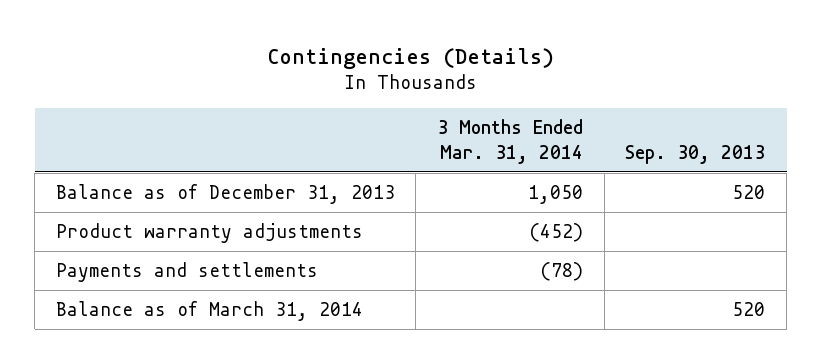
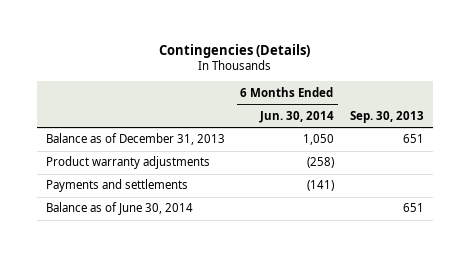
- | 3 Months Ended Mar. 31, 2014 | Sep. 30, 2013
+ | 6 Months Ended Jun. 30, 2014 | Sep. 30, 2013
- Balance as of December 31, 2013 | 1,050 | 520
+ Balance as of December 31, 2013 | 1,050 | 651
- Balance as of March 31, 2014 | | 520
+ Balance as of June 30, 2014 | | 651

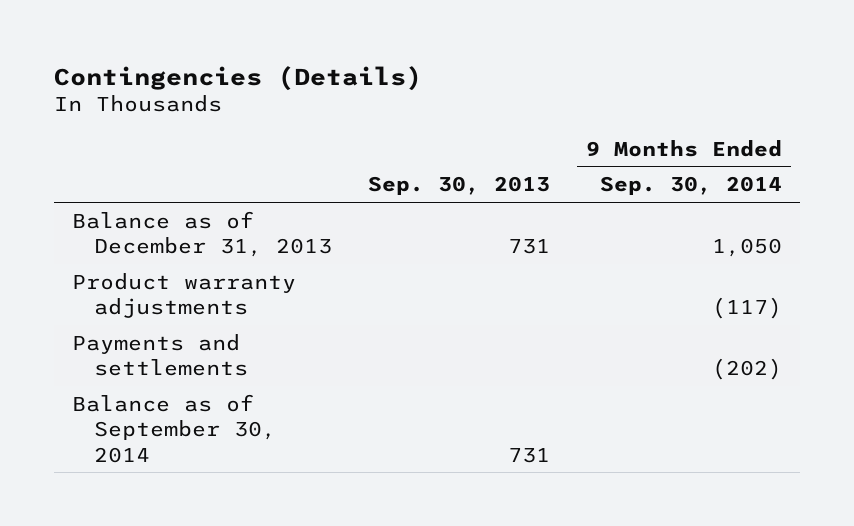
- | 6 Months Ended Jun. 30, 2014 | Sep. 30, 2013
+ | Sep. 30, 2013 | 9 Months Ended Sep. 30, 2014
- Balance as of December 31, 2013 | 1,050 | 651
+ Balance as of December 31, 2013 | 731 | 1,050
- Balance as of June 30, 2014 | | 651
+ Balance as of September 30, 2014 | 731 |

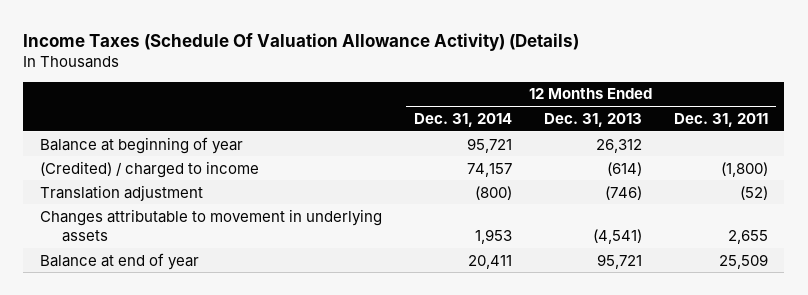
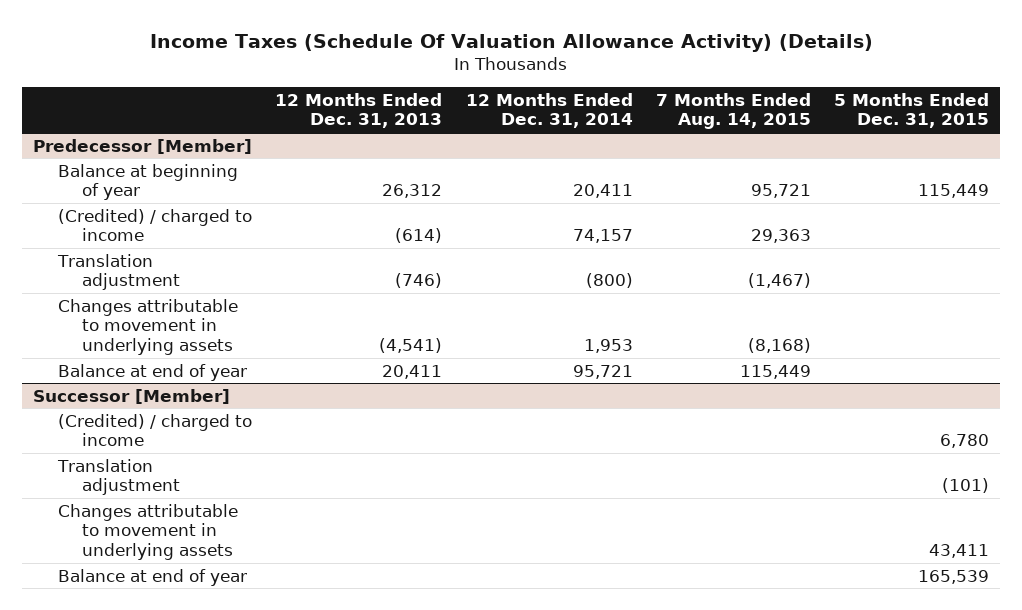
- | 12 Months Ended Dec. 31, 2014 | 12 Months Ended Dec. 31, 2013 | 12 Months Ended Dec. 31, 2011
+ | 12 Months Ended Dec. 31, 2013 | 12 Months Ended Dec. 31, 2014 | 7 Months Ended Aug. 14, 2015 | 5 Months Ended Dec. 31, 2015
- Balance at beginning of year | 95,721 | 26,312 |
+ Predecessor [Member]
+ Balance at beginning of year | 26,312 | 20,411 | 95,721 | 115,449
- Balance at end of year | 20,411 | 95,721 | 25,509
+ Balance at end of year | 20,411 | 95,721 | 115,449 |
+ Successor [Member]
+ (Credited) / charged to income | | | | 6,780
+ Translation adjustment | | | | (101)
+ Changes attributable to movement in underlying assets | | | | 43,411
+ Balance at end of year | | | | 165,539

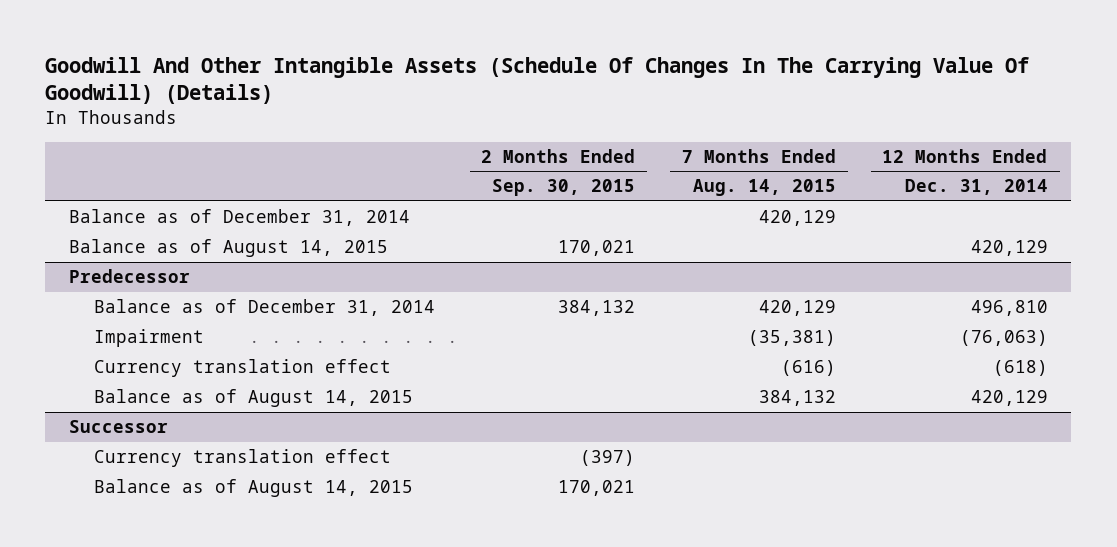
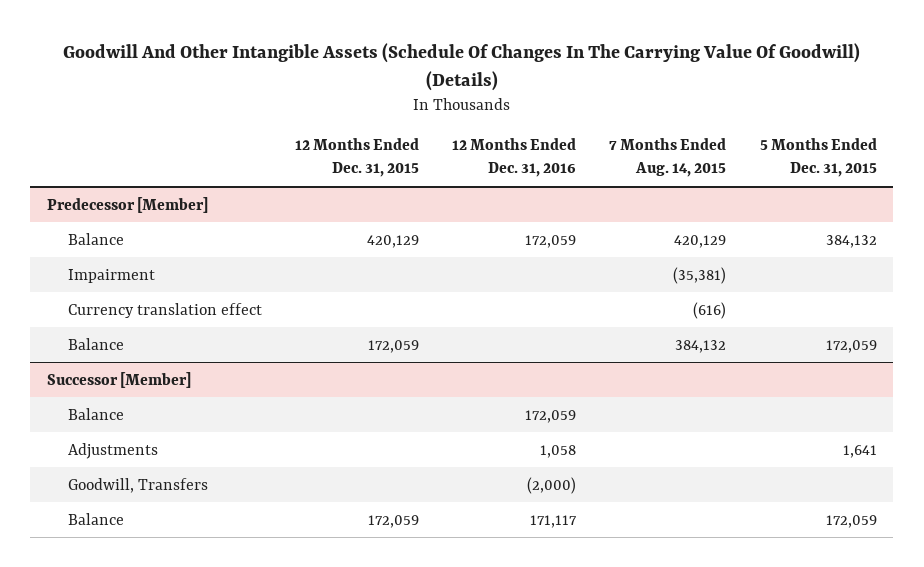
- | 2 Months Ended Sep. 30, 2015 | 7 Months Ended Aug. 14, 2015 | 12 Months Ended Dec. 31, 2014
+ | 12 Months Ended Dec. 31, 2015 | 12 Months Ended Dec. 31, 2016 | 7 Months Ended Aug. 14, 2015 | 5 Months Ended Dec. 31, 2015
- Balance as of December 31, 2014 | | 420,129 |
- Balance as of August 14, 2015 | 170,021 | | 420,129
- Predecessor
- Balance as of December 31, 2014 | 384,132 | 420,129 | 496,810
+ Predecessor [Member]
+ Balance | 420,129 | 172,059 | 420,129 | 384,132
- Balance as of August 14, 2015 | | 384,132 | 420,129
- Successor
- Currency translation effect | (397) | |
- Balance as of August 14, 2015 | 170,021 | |
+ Balance | 172,059 | | 384,132 | 172,059
+ Successor [Member]
+ Balance | | 172,059 | |
+ Adjustments | | 1,058 | | 1,641
+ Goodwill, Transfers | | (2,000) | |
+ Balance | 172,059 | 171,117 | | 172,059

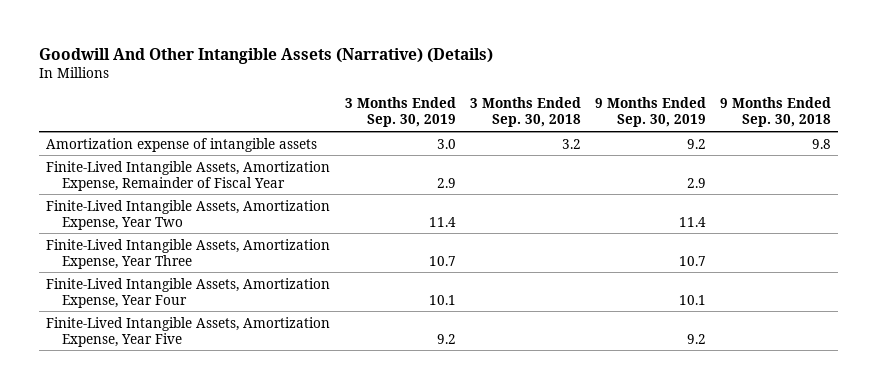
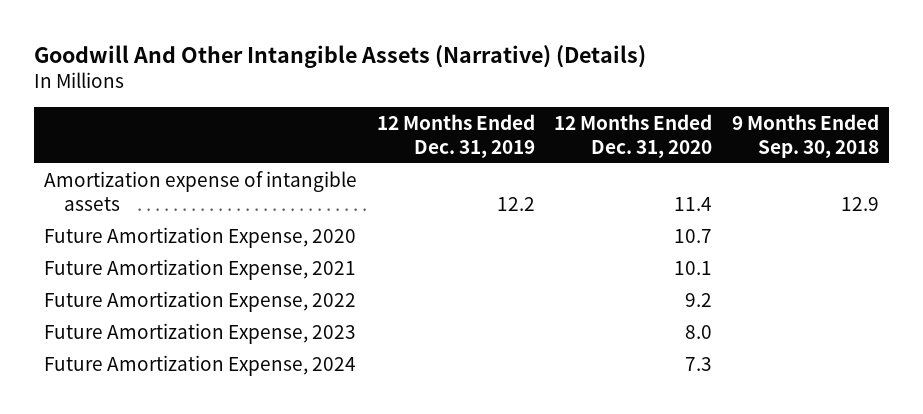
- | 3 Months Ended Sep. 30, 2019 | 3 Months Ended Sep. 30, 2018 | 9 Months Ended Sep. 30, 2019 | 9 Months Ended Sep. 30, 2018
+ | 12 Months Ended Dec. 31, 2019 | 12 Months Ended Dec. 31, 2020 | 9 Months Ended Sep. 30, 2018
- Amortization expense of intangible assets | 3.0 | 3.2 | 9.2 | 9.8
- Finite-Lived Intangible Assets, Amortization Expense, Remainder of Fiscal Year | 2.9 | | 2.9 |
- Finite-Lived Intangible Assets, Amortization Expense, Year Two | 11.4 | | 11.4 |
- Finite-Lived Intangible Assets, Amortization Expense, Year Three | 10.7 | | 10.7 |
- Finite-Lived Intangible Assets, Amortization Expense, Year Four | 10.1 | | 10.1 |
- Finite-Lived Intangible Assets, Amortization Expense, Year Five | 9.2 | | 9.2 |
+ Amortization expense of intangible assets | 12.2 | 11.4 | 12.9
+ Future Amortization Expense, 2020 | | 10.7 |
+ Future Amortization Expense, 2021 | | 10.1 |
+ Future Amortization Expense, 2022 | | 9.2 |
+ Future Amortization Expense, 2023 | | 8.0 |
+ Future Amortization Expense, 2024 | | 7.3 |

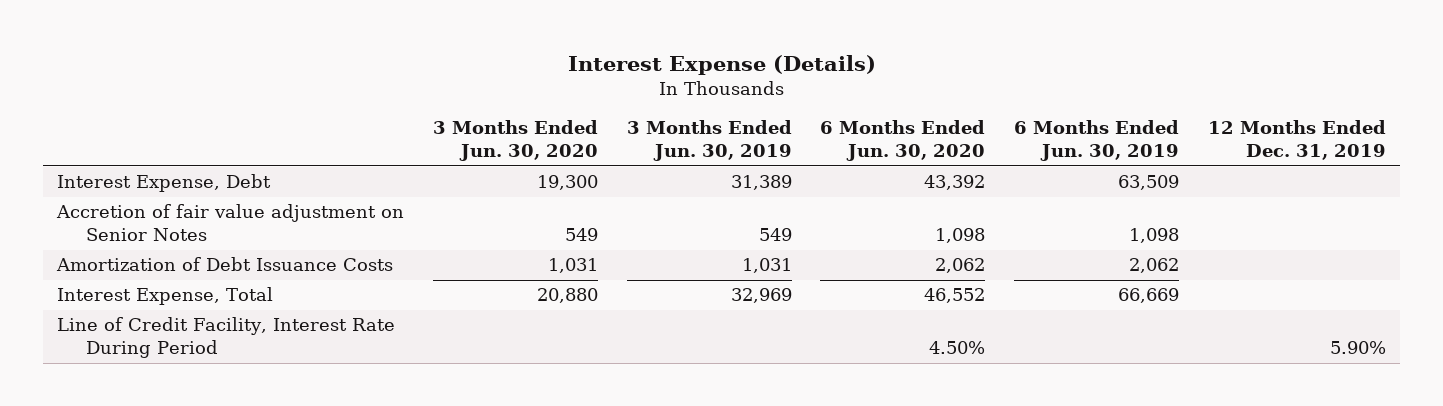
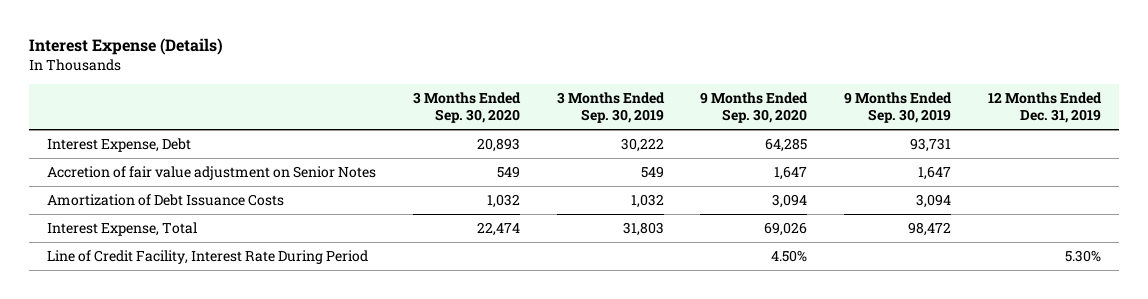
- | 3 Months Ended Jun. 30, 2020 | 3 Months Ended Jun. 30, 2019 | 6 Months Ended Jun. 30, 2020 | 6 Months Ended Jun. 30, 2019 | 12 Months Ended Dec. 31, 2019
+ | 3 Months Ended Sep. 30, 2020 | 3 Months Ended Sep. 30, 2019 | 9 Months Ended Sep. 30, 2020 | 9 Months Ended Sep. 30, 2019 | 12 Months Ended Dec. 31, 2019
- Line of Credit Facility, Interest Rate During Period | | | 4.50% | | 5.90%
+ Line of Credit Facility, Interest Rate During Period | | | 4.50% | | 5.30%

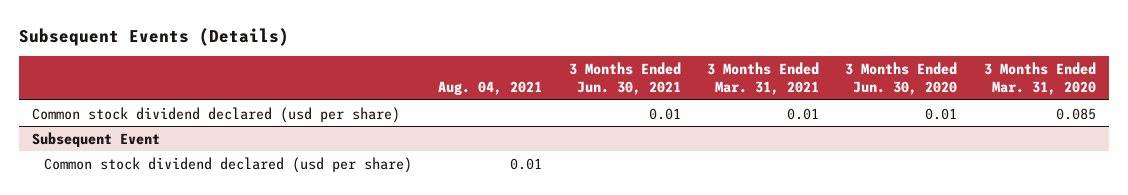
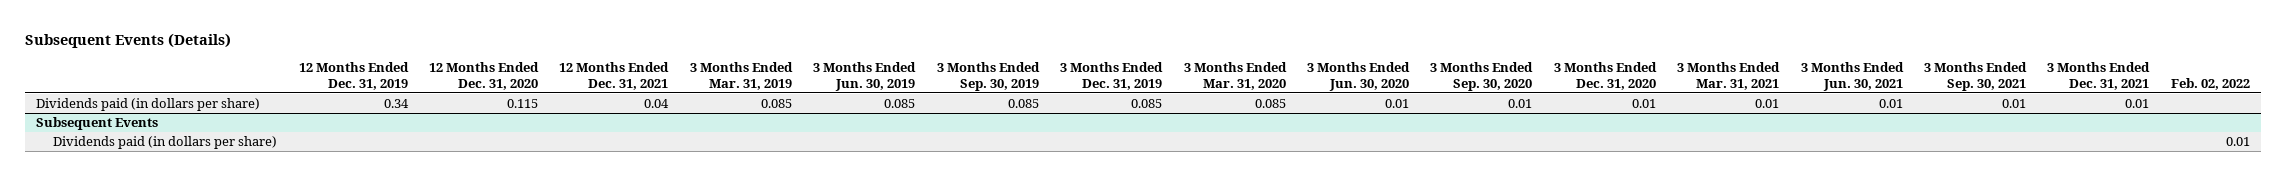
- | Aug. 04, 2021 | 3 Months Ended Jun. 30, 2021 | 3 Months Ended Mar. 31, 2021 | 3 Months Ended Jun. 30, 2020 | 3 Months Ended Mar. 31, 2020
+ | 12 Months Ended Dec. 31, 2019 | 12 Months Ended Dec. 31, 2020 | 12 Months Ended Dec. 31, 2021 | 3 Months Ended Mar. 31, 2019 | 3 Months Ended Jun. 30, 2019 | 3 Months Ended Sep. 30, 2019 | 3 Months Ended Dec. 31, 2019 | 3 Months Ended Mar. 31, 2020 | 3 Months Ended Jun. 30, 2020 | 3 Months Ended Sep. 30, 2020 | 3 Months Ended Dec. 31, 2020 | 3 Months Ended Mar. 31, 2021 | 3 Months Ended Jun. 30, 2021 | 3 Months Ended Sep. 30, 2021 | 3 Months Ended Dec. 31, 2021 | Feb. 02, 2022
- Common stock dividend declared (usd per share) | | 0.01 | 0.01 | 0.01 | 0.085
- Subsequent Event
- Common stock dividend declared (usd per share) | 0.01 | | | |
+ Dividends paid (in dollars per share) | 0.34 | 0.115 | 0.04 | 0.085 | 0.085 | 0.085 | 0.085 | 0.085 | 0.01 | 0.01 | 0.01 | 0.01 | 0.01 | 0.01 | 0.01 |
+ Subsequent Events
+ Dividends paid (in dollars per share) | | | | | | | | | | | | | | | | 0.01

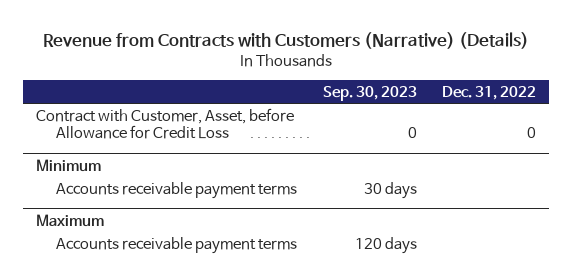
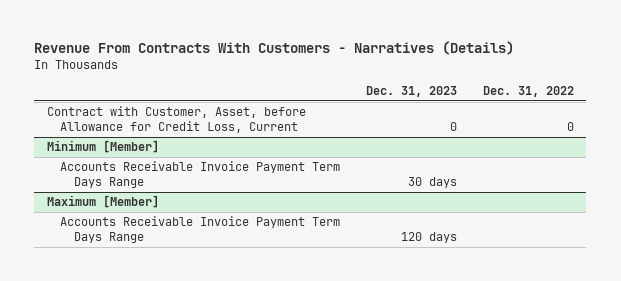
- Revenue from Contracts with Customers (Narrative) (Details)
+ Revenue From Contracts With Customers - Narratives (Details)
- | Sep. 30, 2023 | Dec. 31, 2022
+ | Dec. 31, 2023 | Dec. 31, 2022
- Contract with Customer, Asset, before Allowance for Credit Loss | 0 | 0
- Minimum
- Accounts receivable payment terms | 30 days |
- Maximum
- Accounts receivable payment terms | 120 days |
+ Contract with Customer, Asset, before Allowance for Credit Loss, Current | 0 | 0
+ Minimum [Member]
+ Accounts Receivable Invoice Payment Term Days Range | 30 days |
+ Maximum [Member]
+ Accounts Receivable Invoice Payment Term Days Range | 120 days |

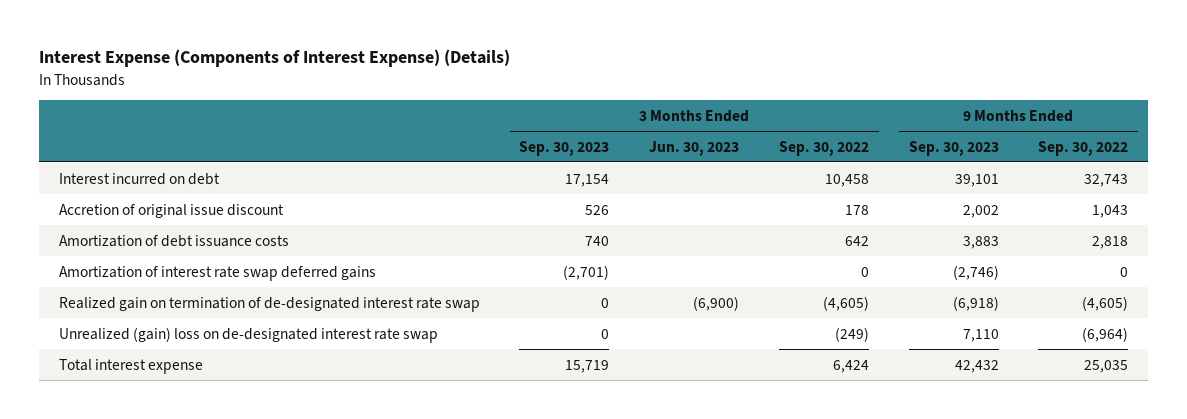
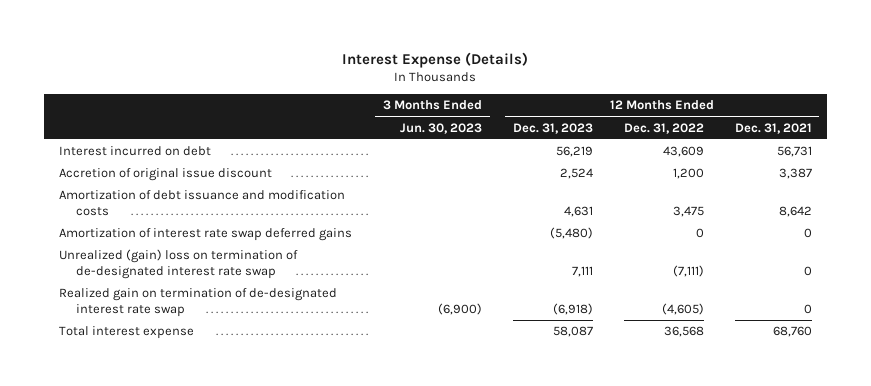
- Interest Expense (Components of Interest Expense) (Details)
+ Interest Expense (Details)
- | 3 Months Ended Sep. 30, 2023 | 3 Months Ended Jun. 30, 2023 | 3 Months Ended Sep. 30, 2022 | 9 Months Ended Sep. 30, 2023 | 9 Months Ended Sep. 30, 2022
+ | 3 Months Ended Jun. 30, 2023 | 12 Months Ended Dec. 31, 2023 | 12 Months Ended Dec. 31, 2022 | 12 Months Ended Dec. 31, 2021
- Amortization of debt issuance costs | 740 | | 642 | 3,883 | 2,818
+ Amortization of debt issuance and modification costs | | 4,631 | 3,475 | 8,642
+ Unrealized (gain) loss on termination of de-designated interest rate swap | | 7,111 | (7,111) | 0
- Unrealized (gain) loss on de-designated interest rate swap | 0 | | (249) | 7,110 | (6,964)

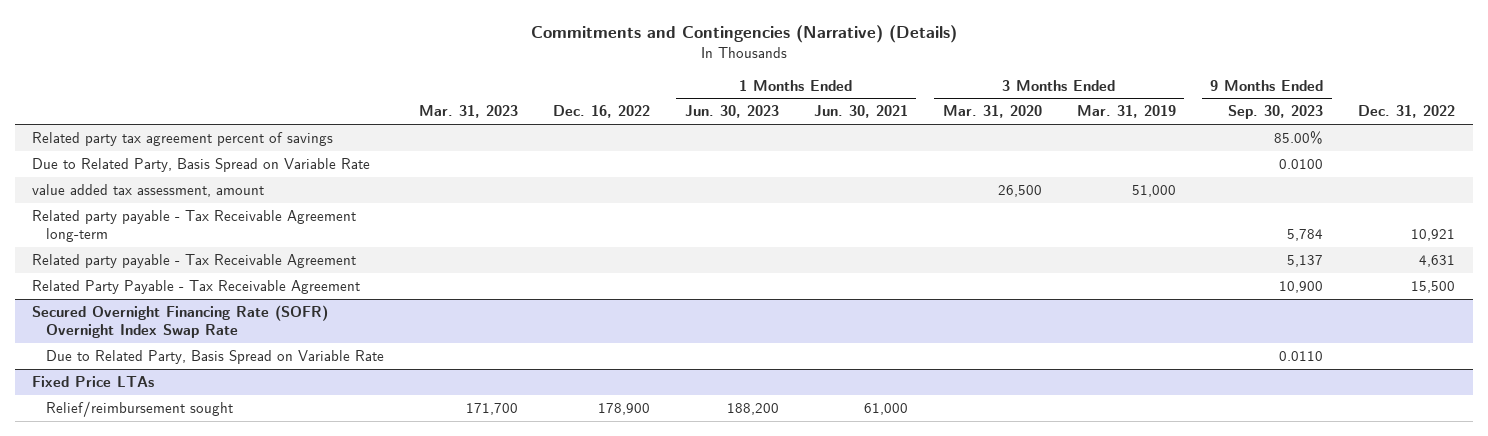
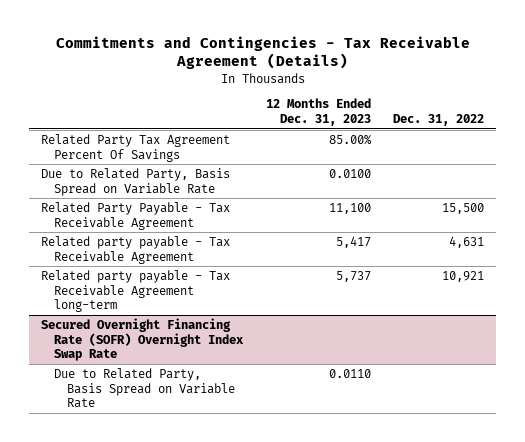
- Commitments and Contingencies (Narrative) (Details)
+ Commitments and Contingencies - Tax Receivable Agreement (Details)
- | Mar. 31, 2023 | Dec. 16, 2022 | 1 Months Ended Jun. 30, 2023 | 1 Months Ended Jun. 30, 2021 | 3 Months Ended Mar. 31, 2020 | 3 Months Ended Mar. 31, 2019 | 9 Months Ended Sep. 30, 2023 | Dec. 31, 2022
+ | 12 Months Ended Dec. 31, 2023 | Dec. 31, 2022
- Related party tax agreement percent of savings | | | | | | | 85.00% |
+ Related Party Tax Agreement Percent Of Savings | 85.00% |
- value added tax assessment, amount | | | | | 26,500 | 51,000 | |
moved down: Related party payable - Tax Receivable Agreement | 5,417 | 4,631
moved down: Related party payable - Tax Receivable Agreement long-term | 5,737 | 10,921
- Fixed Price LTAs
- Relief/reimbursement sought | 171,700 | 178,900 | 188,200 | 61,000 | | | |

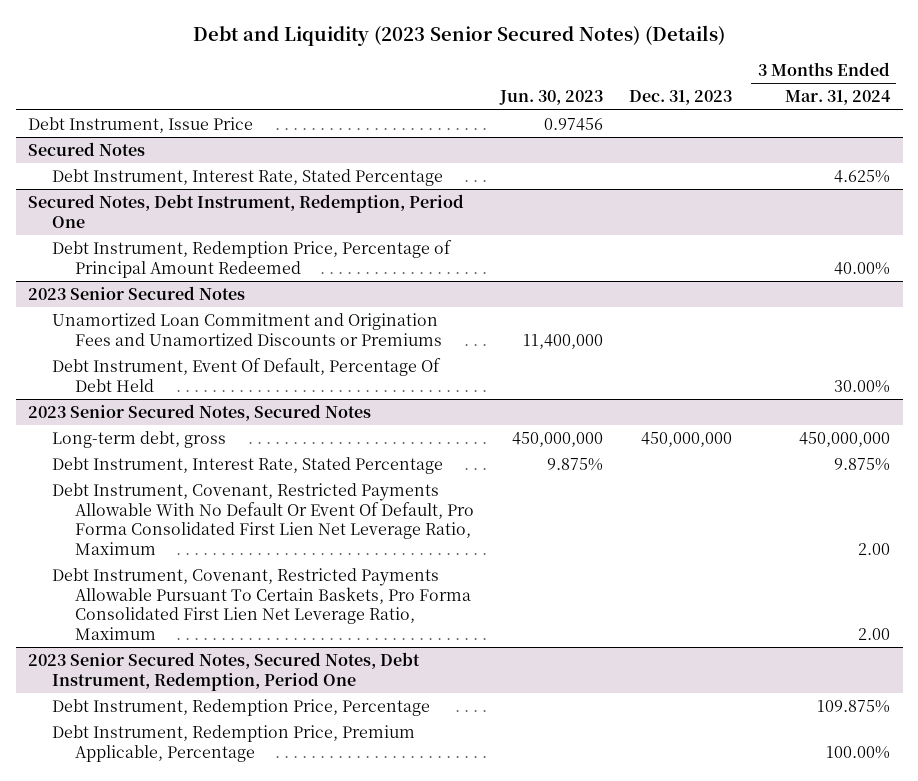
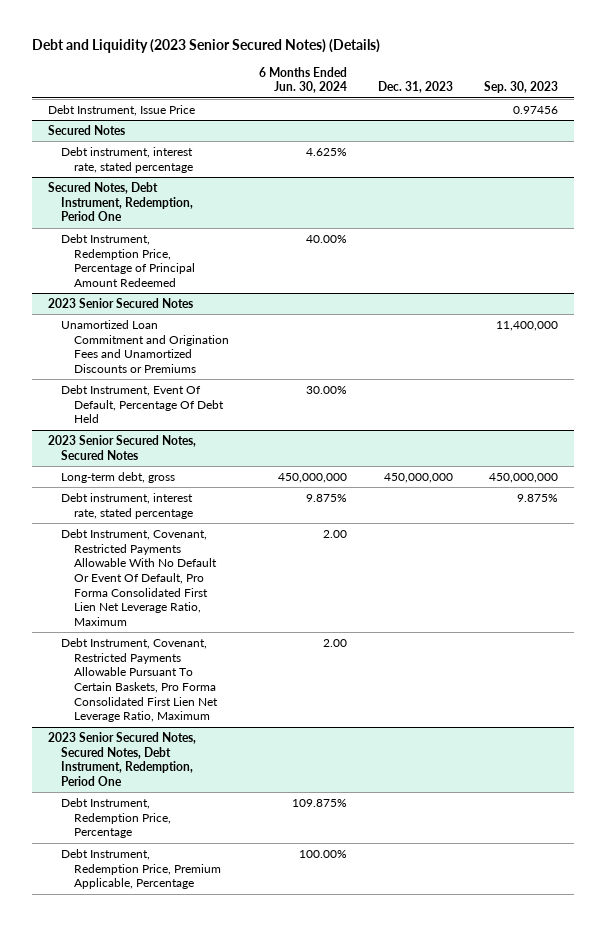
- | Jun. 30, 2023 | Dec. 31, 2023 | 3 Months Ended Mar. 31, 2024
+ | 6 Months Ended Jun. 30, 2024 | Dec. 31, 2023 | Sep. 30, 2023
@ Secured Notes
- Debt Instrument, Interest Rate, Stated Percentage | | | 4.625%
+ Debt instrument, interest rate, stated percentage | 4.625% | |
@ 2023 Senior Secured Notes, Secured Notes
- Debt Instrument, Interest Rate, Stated Percentage | 9.875% | | 9.875%
+ Debt instrument, interest rate, stated percentage | 9.875% | | 9.875%

